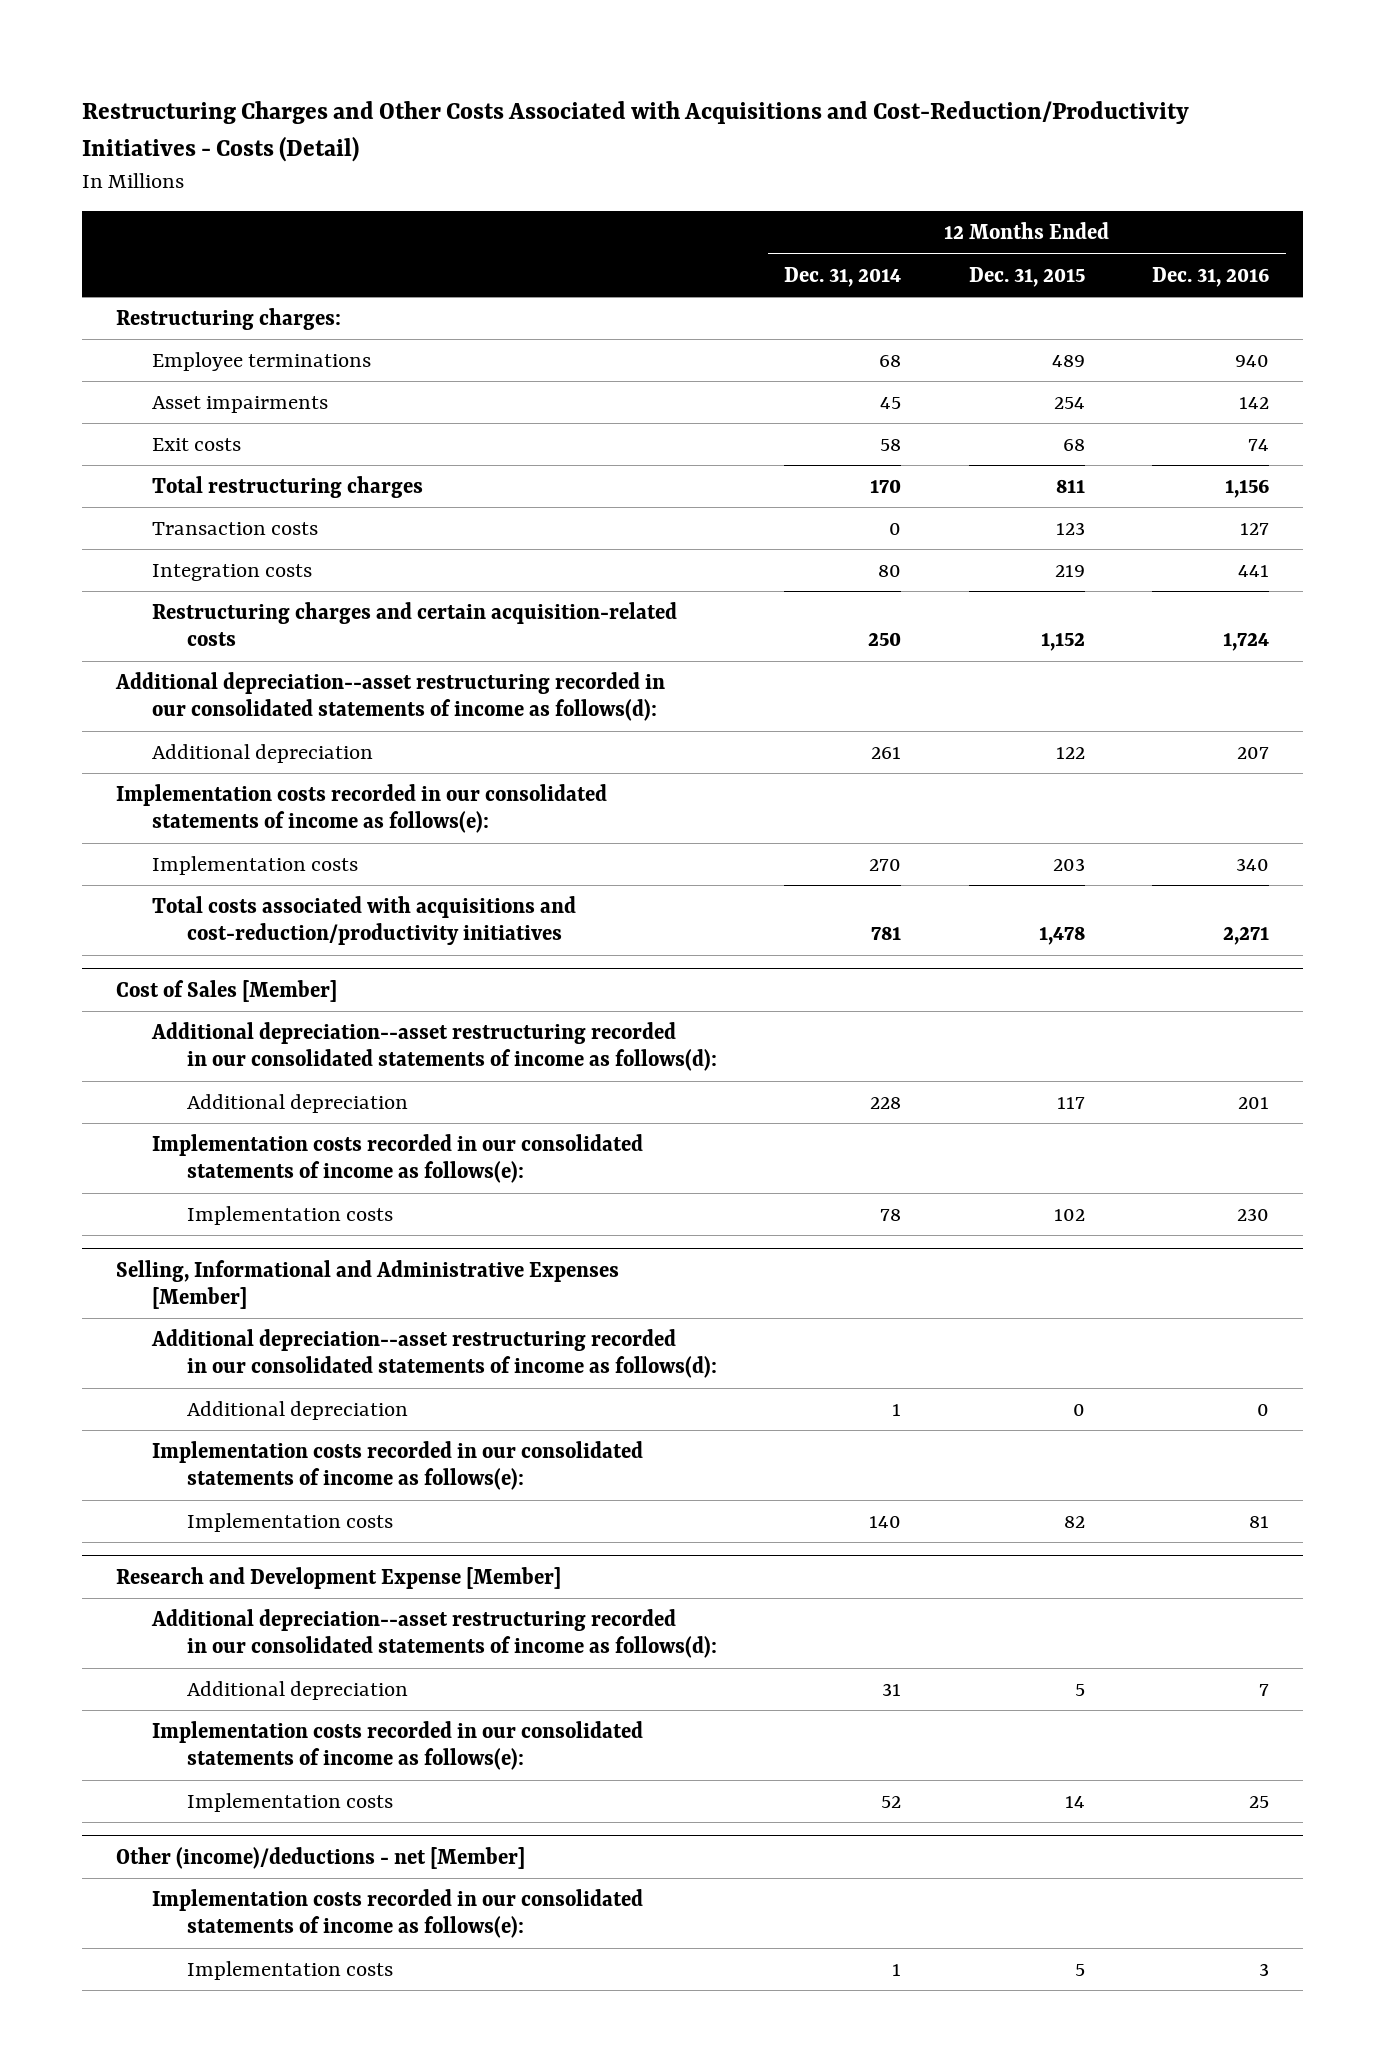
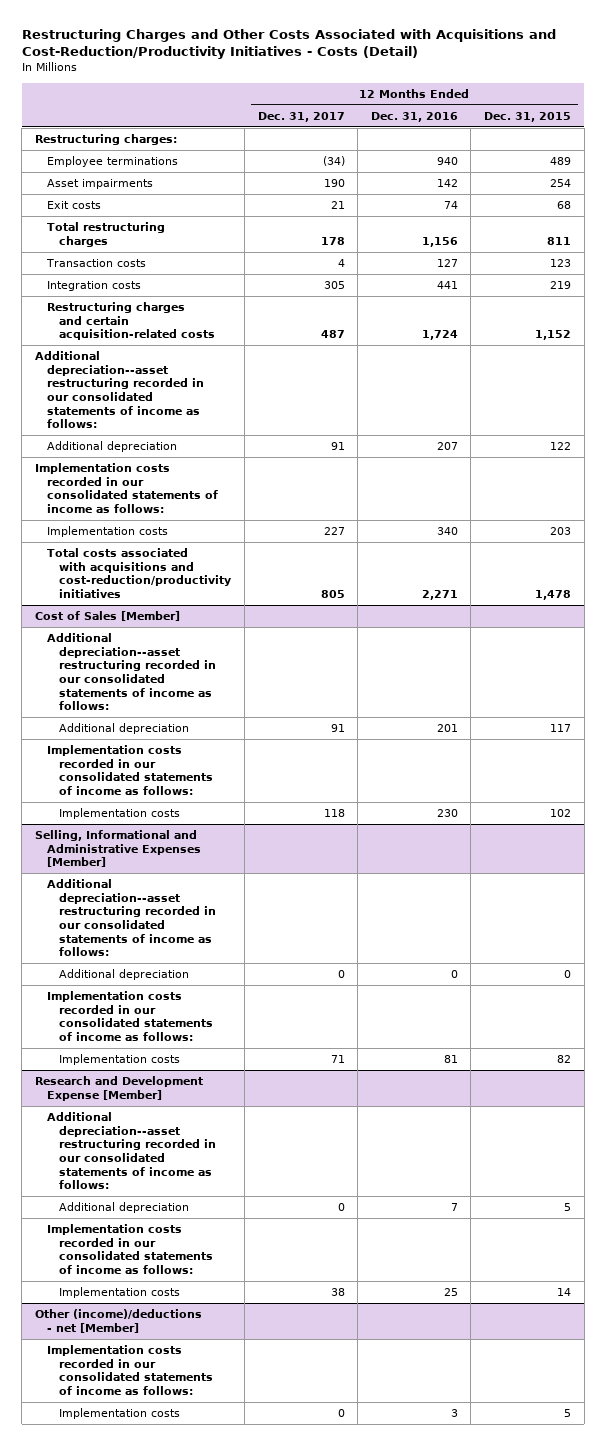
- | 12 Months Ended Dec. 31, 2014 | 12 Months Ended Dec. 31, 2015 | 12 Months Ended Dec. 31, 2016
+ | 12 Months Ended Dec. 31, 2017 | 12 Months Ended Dec. 31, 2016 | 12 Months Ended Dec. 31, 2015
- Additional depreciation--asset restructuring recorded in our consolidated statements of income as follows(d):
+ Additional depreciation--asset restructuring recorded in our consolidated statements of income as follows:
- Implementation costs recorded in our consolidated statements of income as follows(e):
+ Implementation costs recorded in our consolidated statements of income as follows:
@ Cost of Sales [Member]
- Additional depreciation--asset restructuring recorded in our consolidated statements of income as follows(d):
+ Additional depreciation--asset restructuring recorded in our consolidated statements of income as follows:
- Implementation costs recorded in our consolidated statements of income as follows(e):
+ Implementation costs recorded in our consolidated statements of income as follows:
@ Selling, Informational and Administrative Expenses [Member]
- Additional depreciation--asset restructuring recorded in our consolidated statements of income as follows(d):
+ Additional depreciation--asset restructuring recorded in our consolidated statements of income as follows:
- Implementation costs recorded in our consolidated statements of income as follows(e):
+ Implementation costs recorded in our consolidated statements of income as follows:
@ Research and Development Expense [Member]
- Additional depreciation--asset restructuring recorded in our consolidated statements of income as follows(d):
+ Additional depreciation--asset restructuring recorded in our consolidated statements of income as follows:
- Implementation costs recorded in our consolidated statements of income as follows(e):
+ Implementation costs recorded in our consolidated statements of income as follows:
@ Other (income)/deductions - net [Member]
- Implementation costs recorded in our consolidated statements of income as follows(e):
+ Implementation costs recorded in our consolidated statements of income as follows:

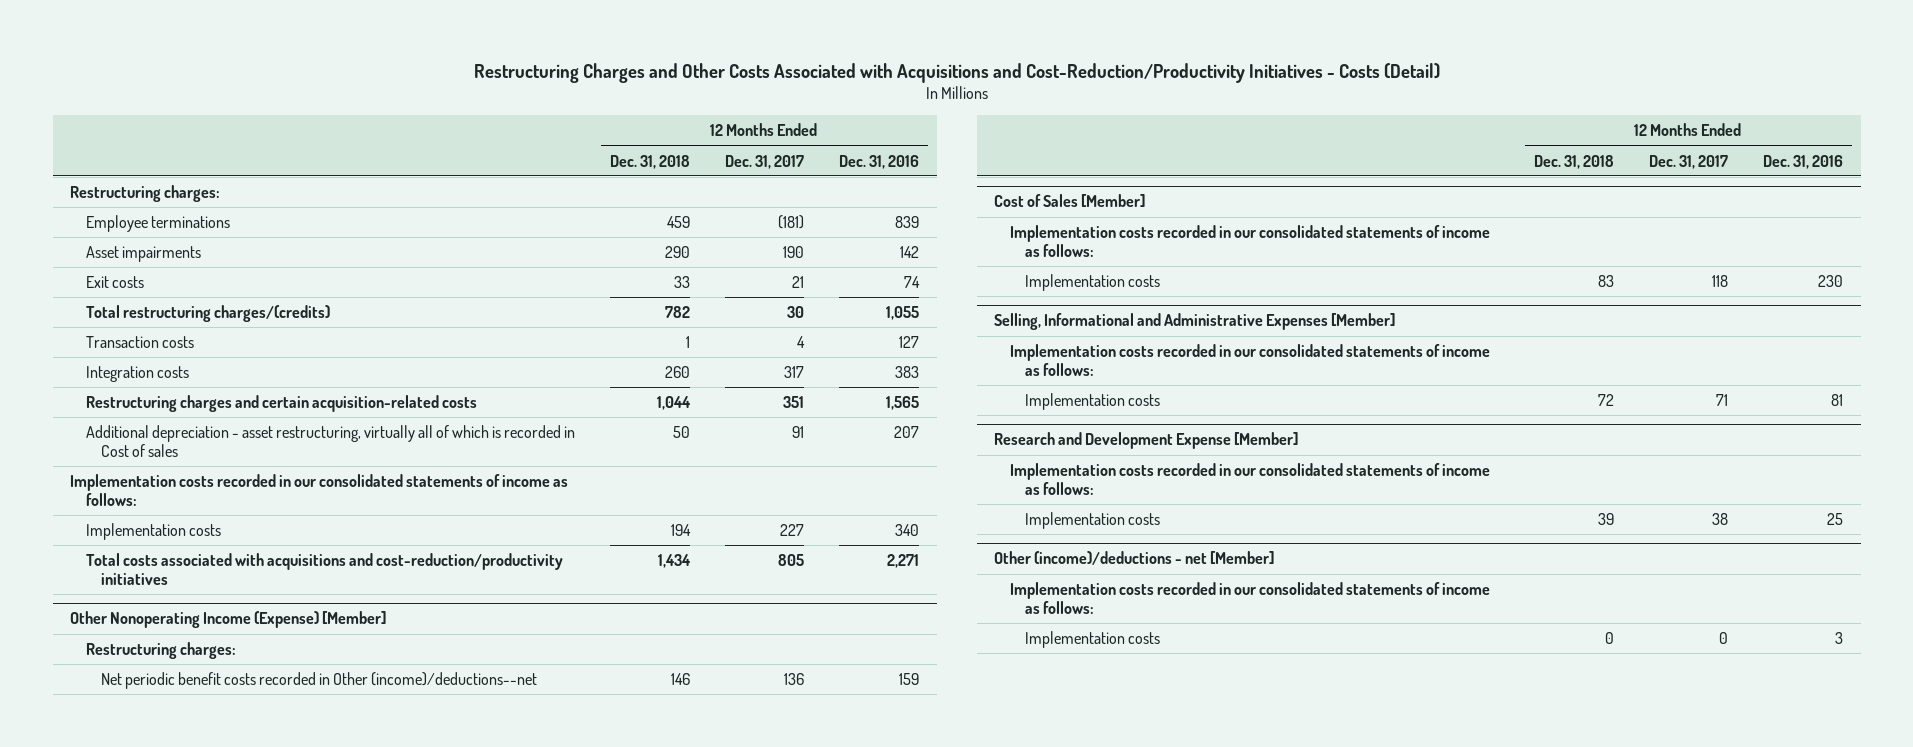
- | 12 Months Ended Dec. 31, 2017 | 12 Months Ended Dec. 31, 2016 | 12 Months Ended Dec. 31, 2015
+ | 12 Months Ended Dec. 31, 2018 | 12 Months Ended Dec. 31, 2017 | 12 Months Ended Dec. 31, 2016
- Employee terminations | (34) | 940 | 489
+ Employee terminations | 459 | (181) | 839
- Total restructuring charges | 178 | 1,156 | 811
+ Total restructuring charges/(credits) | 782 | 30 | 1,055
- Integration costs | 305 | 441 | 219
- Restructuring charges and certain acquisition-related costs | 487 | 1,724 | 1,152
- Additional depreciation--asset restructuring recorded in our consolidated statements of income as follows:
- Additional depreciation | 91 | 207 | 122
+ Integration costs | 260 | 317 | 383
+ Restructuring charges and certain acquisition-related costs | 1,044 | 351 | 1,565
+ Additional depreciation - asset restructuring, virtually all of which is recorded in Cost of sales | 50 | 91 | 207
+ Other Nonoperating Income (Expense) [Member]
+ Restructuring charges:
+ Net periodic benefit costs recorded in Other (income)/deductions--net | 146 | 136 | 159
@ Cost of Sales [Member]
- Additional depreciation--asset restructuring recorded in our consolidated statements of income as follows:
- Additional depreciation | 91 | 201 | 117
@ Selling, Informational and Administrative Expenses [Member]
- Additional depreciation--asset restructuring recorded in our consolidated statements of income as follows:
- Additional depreciation | 0 | 0 | 0
@ Research and Development Expense [Member]
- Additional depreciation--asset restructuring recorded in our consolidated statements of income as follows:
- Additional depreciation | 0 | 7 | 5

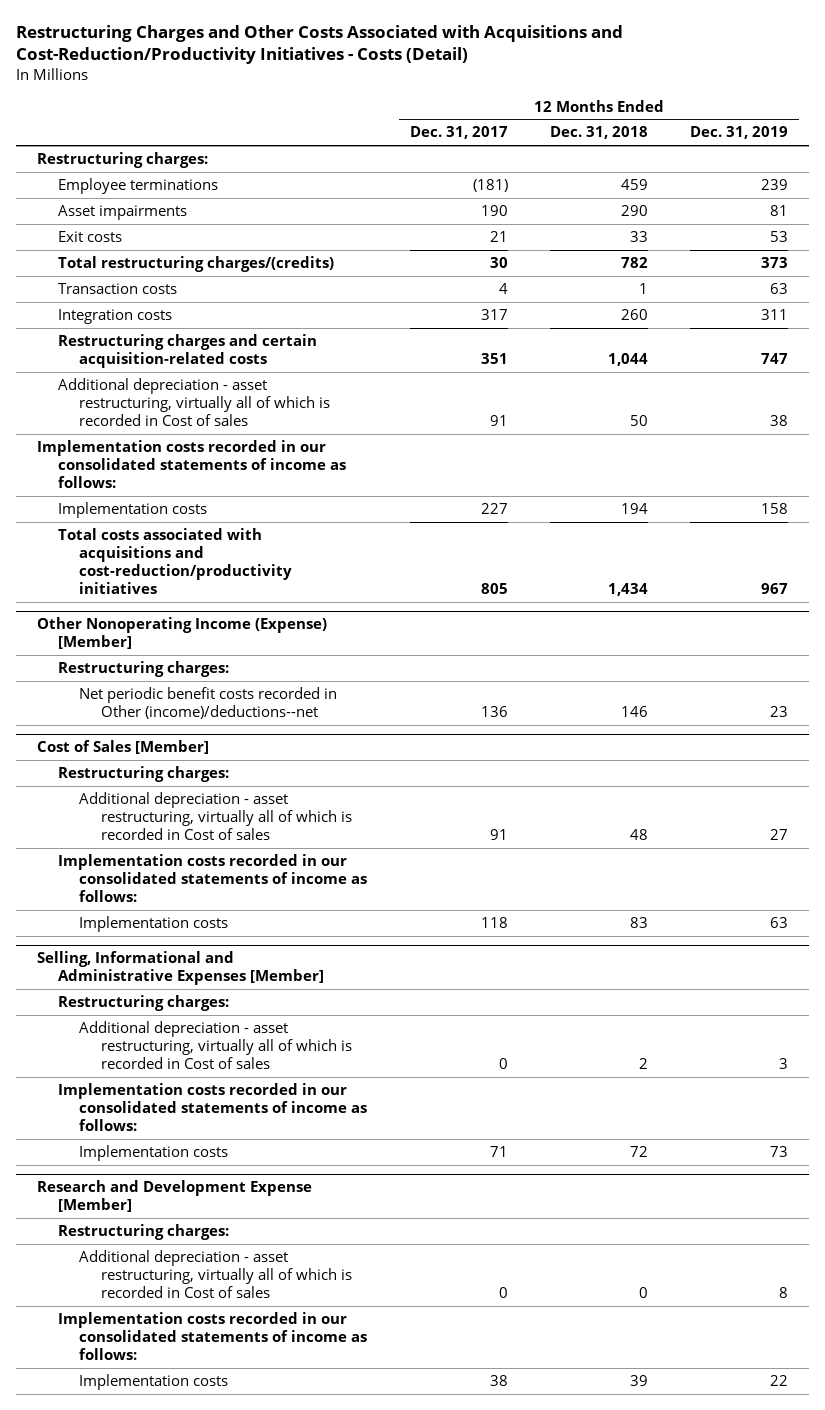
- | 12 Months Ended Dec. 31, 2018 | 12 Months Ended Dec. 31, 2017 | 12 Months Ended Dec. 31, 2016
+ | 12 Months Ended Dec. 31, 2017 | 12 Months Ended Dec. 31, 2018 | 12 Months Ended Dec. 31, 2019
@ Cost of Sales [Member]
+ Restructuring charges:
+ Additional depreciation - asset restructuring, virtually all of which is recorded in Cost of sales | 91 | 48 | 27
@ Selling, Informational and Administrative Expenses [Member]
+ Restructuring charges:
+ Additional depreciation - asset restructuring, virtually all of which is recorded in Cost of sales | 0 | 2 | 3
@ Research and Development Expense [Member]
+ Restructuring charges:
+ Additional depreciation - asset restructuring, virtually all of which is recorded in Cost of sales | 0 | 0 | 8
- Other (income)/deductions - net [Member]
- Implementation costs recorded in our consolidated statements of income as follows:
- Implementation costs | 0 | 0 | 3

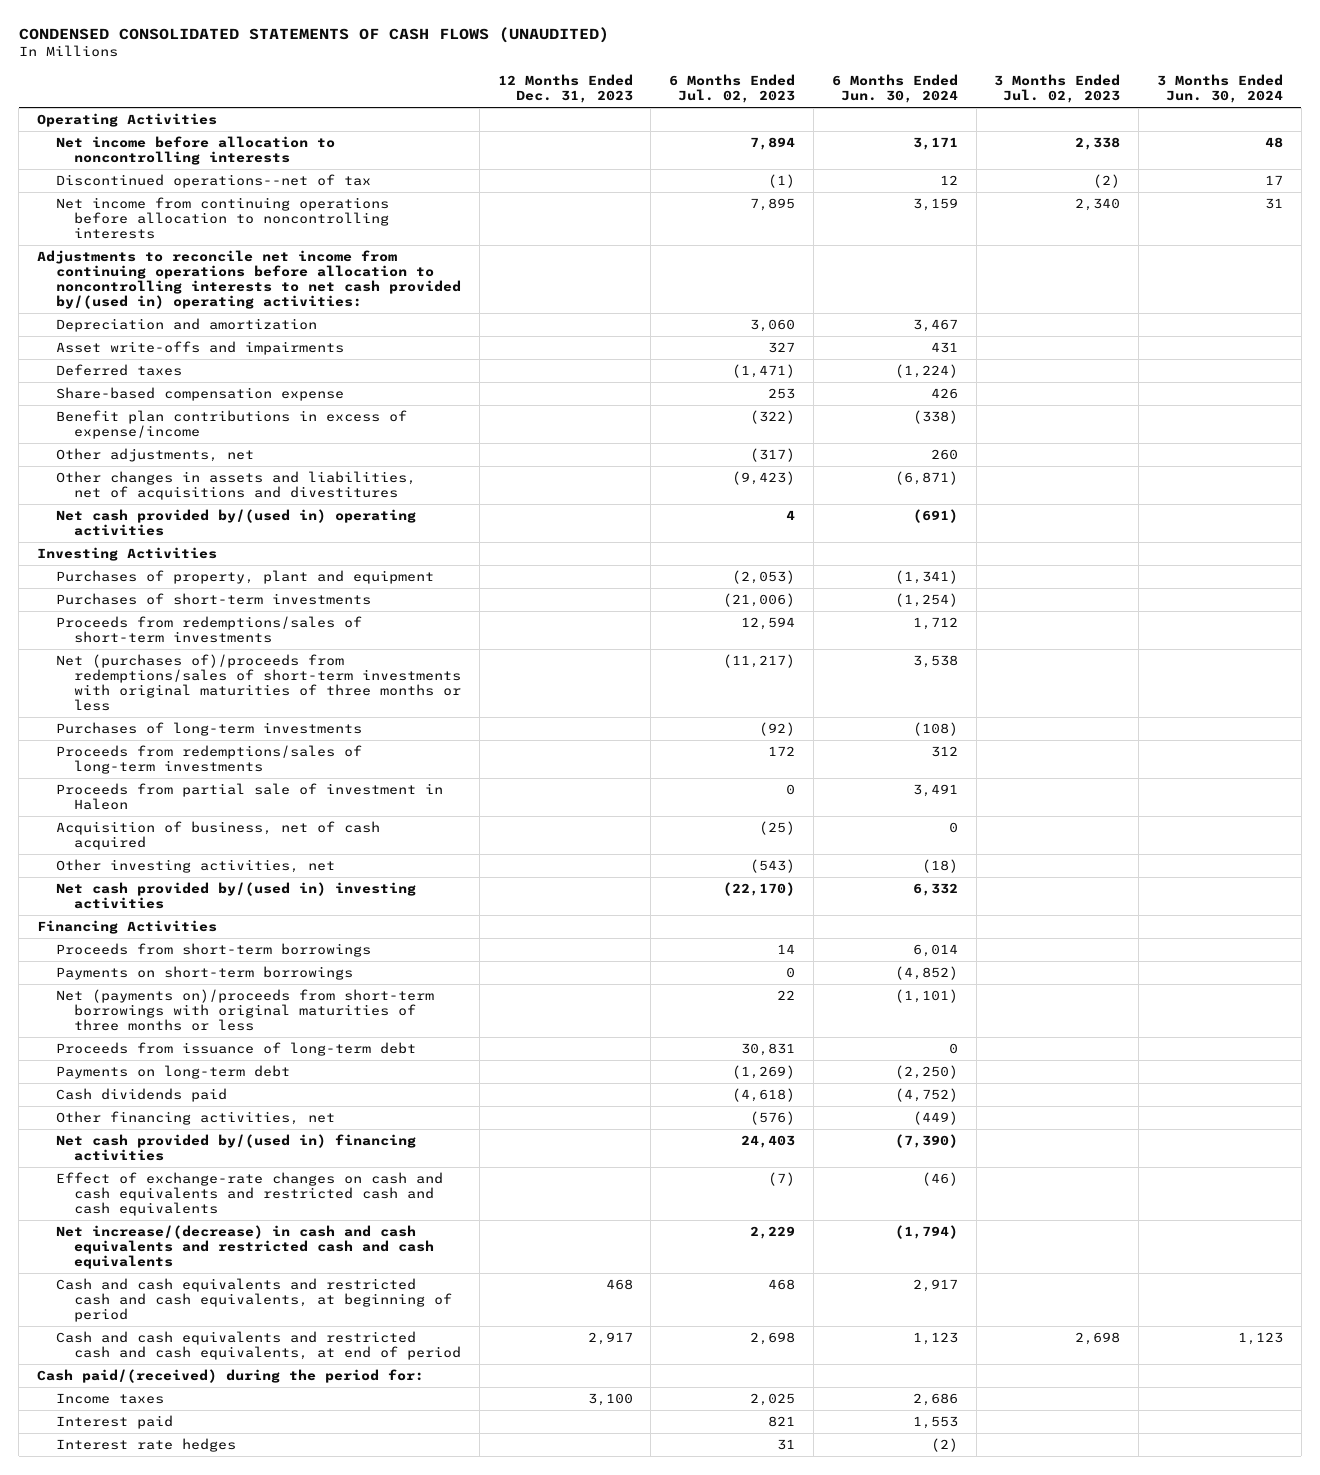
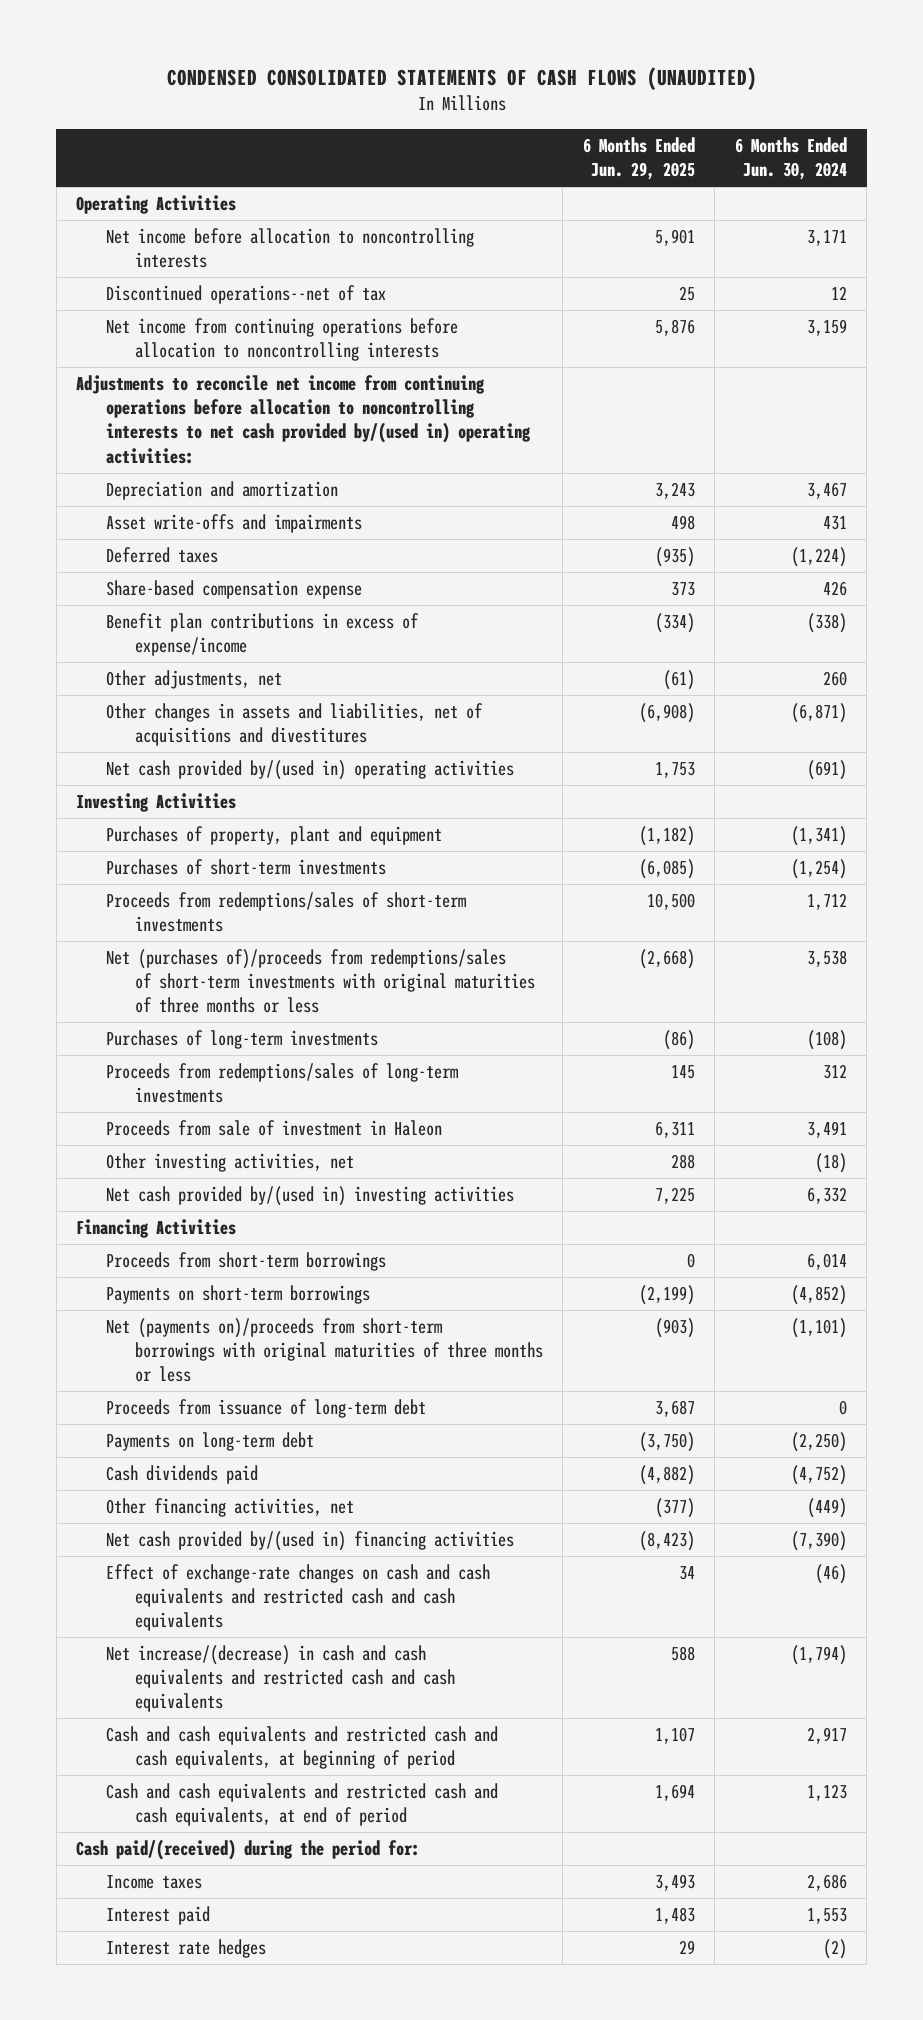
- | 12 Months Ended Dec. 31, 2023 | 6 Months Ended Jul. 02, 2023 | 6 Months Ended Jun. 30, 2024 | 3 Months Ended Jul. 02, 2023 | 3 Months Ended Jun. 30, 2024
+ | 6 Months Ended Jun. 29, 2025 | 6 Months Ended Jun. 30, 2024
- Proceeds from partial sale of investment in Haleon | | 0 | 3,491 | |
- Acquisition of business, net of cash acquired | | (25) | 0 | |
+ Proceeds from sale of investment in Haleon | 6,311 | 3,491

